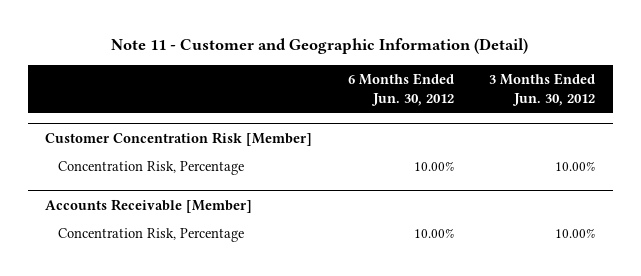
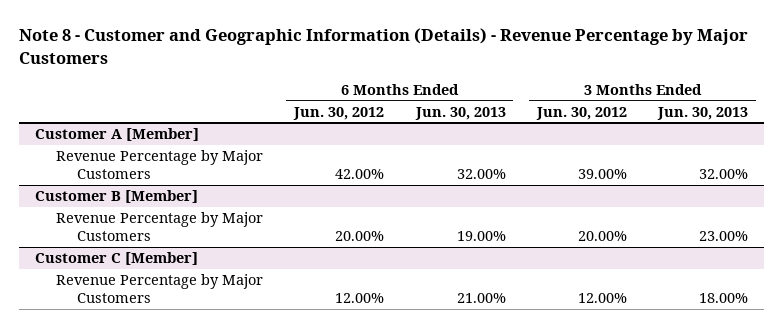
- Note 11 - Customer and Geographic Information (Detail)
+ Note 8 - Customer and Geographic Information (Details) - Revenue Percentage by Major Customers
- | 6 Months Ended Jun. 30, 2012 | 3 Months Ended Jun. 30, 2012
+ | 6 Months Ended Jun. 30, 2012 | 6 Months Ended Jun. 30, 2013 | 3 Months Ended Jun. 30, 2012 | 3 Months Ended Jun. 30, 2013
- Customer Concentration Risk [Member]
- Concentration Risk, Percentage | 10.00% | 10.00%
- Accounts Receivable [Member]
- Concentration Risk, Percentage | 10.00% | 10.00%
+ Customer A [Member]
+ Revenue Percentage by Major Customers | 42.00% | 32.00% | 39.00% | 32.00%
+ Customer B [Member]
+ Revenue Percentage by Major Customers | 20.00% | 19.00% | 20.00% | 23.00%
+ Customer C [Member]
+ Revenue Percentage by Major Customers | 12.00% | 21.00% | 12.00% | 18.00%

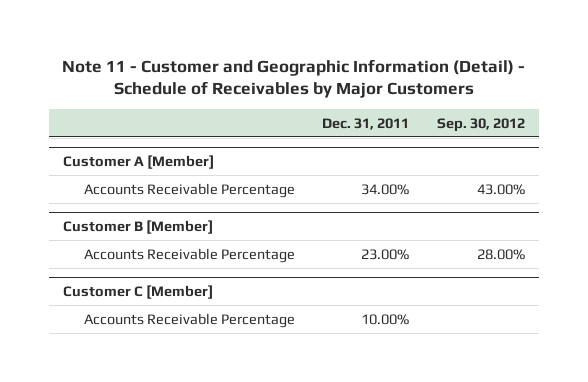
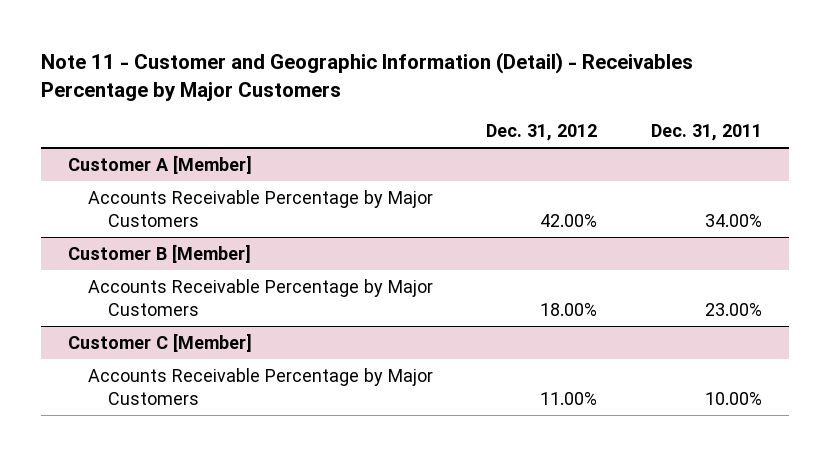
- Note 11 - Customer and Geographic Information (Detail) - Schedule of Receivables by Major Customers
+ Note 11 - Customer and Geographic Information (Detail) - Receivables Percentage by Major Customers
- | Dec. 31, 2011 | Sep. 30, 2012
+ | Dec. 31, 2012 | Dec. 31, 2011
@ Customer A [Member]
- Accounts Receivable Percentage | 34.00% | 43.00%
+ Accounts Receivable Percentage by Major Customers | 42.00% | 34.00%
@ Customer B [Member]
- Accounts Receivable Percentage | 23.00% | 28.00%
+ Accounts Receivable Percentage by Major Customers | 18.00% | 23.00%
@ Customer C [Member]
- Accounts Receivable Percentage | 10.00% |
+ Accounts Receivable Percentage by Major Customers | 11.00% | 10.00%

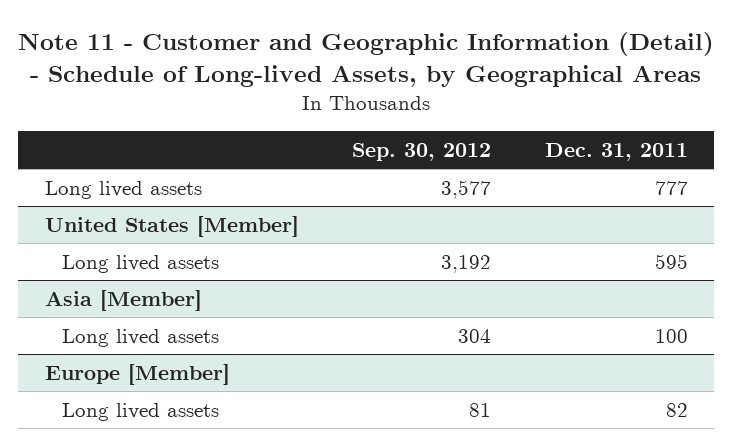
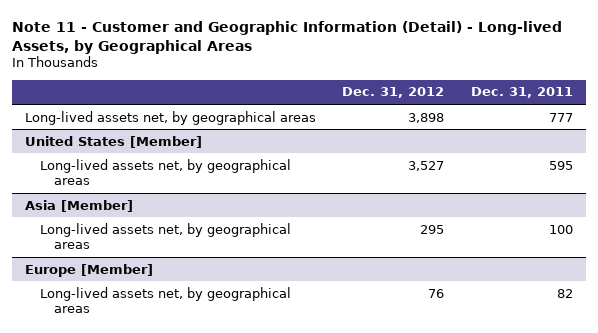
- Note 11 - Customer and Geographic Information (Detail) - Schedule of Long-lived Assets, by Geographical Areas
+ Note 11 - Customer and Geographic Information (Detail) - Long-lived Assets, by Geographical Areas
- | Sep. 30, 2012 | Dec. 31, 2011
+ | Dec. 31, 2012 | Dec. 31, 2011
- Long lived assets | 3,577 | 777
+ Long-lived assets net, by geographical areas | 3,898 | 777
@ United States [Member]
- Long lived assets | 3,192 | 595
+ Long-lived assets net, by geographical areas | 3,527 | 595
@ Asia [Member]
- Long lived assets | 304 | 100
+ Long-lived assets net, by geographical areas | 295 | 100
@ Europe [Member]
- Long lived assets | 81 | 82
+ Long-lived assets net, by geographical areas | 76 | 82

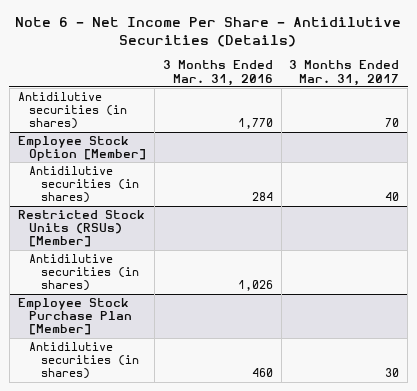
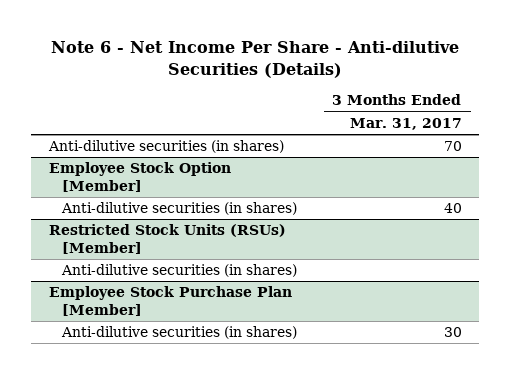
- Note 6 - Net Income Per Share - Antidilutive Securities (Details)
+ Note 6 - Net Income Per Share - Anti-dilutive Securities (Details)
- | 3 Months Ended Mar. 31, 2016 | 3 Months Ended Mar. 31, 2017
+ | 3 Months Ended Mar. 31, 2017
- Antidilutive securities (in shares) | 1,770 | 70
+ Anti-dilutive securities (in shares) | 70
@ Employee Stock Option [Member]
- Antidilutive securities (in shares) | 284 | 40
+ Anti-dilutive securities (in shares) | 40
@ Restricted Stock Units (RSUs) [Member]
- Antidilutive securities (in shares) | 1,026 |
+ Anti-dilutive securities (in shares)
@ Employee Stock Purchase Plan [Member]
- Antidilutive securities (in shares) | 460 | 30
+ Anti-dilutive securities (in shares) | 30

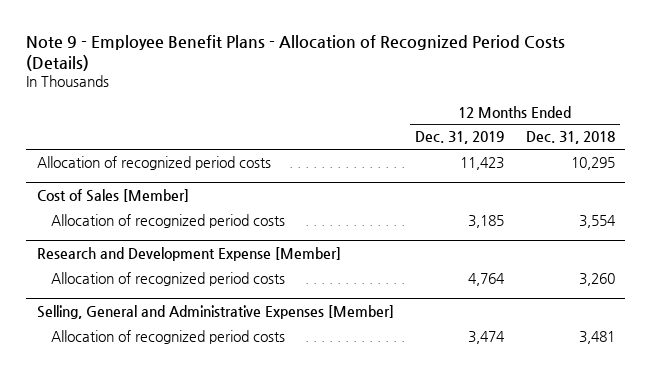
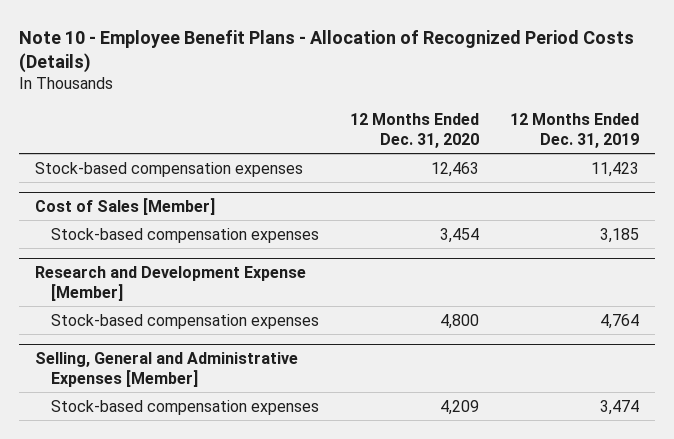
- Note 9 - Employee Benefit Plans - Allocation of Recognized Period Costs (Details)
+ Note 10 - Employee Benefit Plans - Allocation of Recognized Period Costs (Details)
- | 12 Months Ended Dec. 31, 2019 | 12 Months Ended Dec. 31, 2018
+ | 12 Months Ended Dec. 31, 2020 | 12 Months Ended Dec. 31, 2019
- Allocation of recognized period costs | 11,423 | 10,295
+ Stock-based compensation expenses | 12,463 | 11,423
@ Cost of Sales [Member]
- Allocation of recognized period costs | 3,185 | 3,554
+ Stock-based compensation expenses | 3,454 | 3,185
@ Research and Development Expense [Member]
- Allocation of recognized period costs | 4,764 | 3,260
+ Stock-based compensation expenses | 4,800 | 4,764
@ Selling, General and Administrative Expenses [Member]
- Allocation of recognized period costs | 3,474 | 3,481
+ Stock-based compensation expenses | 4,209 | 3,474

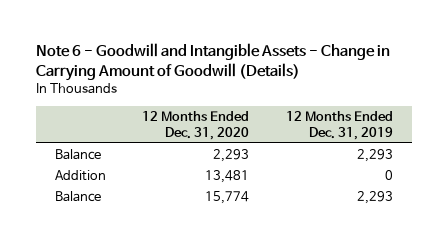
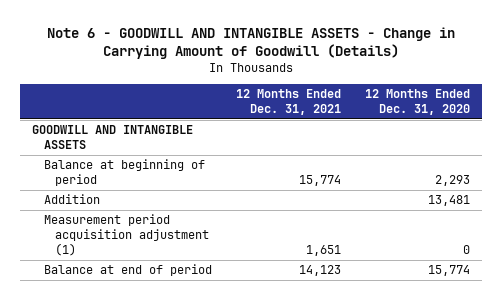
- Note 6 - Goodwill and Intangible Assets - Change in Carrying Amount of Goodwill (Details)
+ Note 6 - GOODWILL AND INTANGIBLE ASSETS - Change in Carrying Amount of Goodwill (Details)
- | 12 Months Ended Dec. 31, 2020 | 12 Months Ended Dec. 31, 2019
+ | 12 Months Ended Dec. 31, 2021 | 12 Months Ended Dec. 31, 2020
- Balance | 2,293 | 2,293
+ GOODWILL AND INTANGIBLE ASSETS
+ Balance at beginning of period | 15,774 | 2,293
- Balance | 15,774 | 2,293
+ Measurement period acquisition adjustment (1) | 1,651 | 0
+ Balance at end of period | 14,123 | 15,774

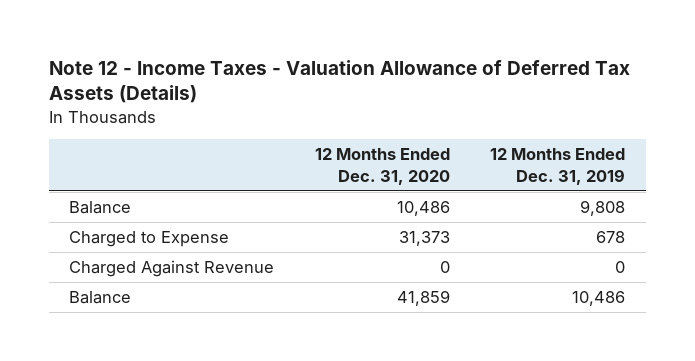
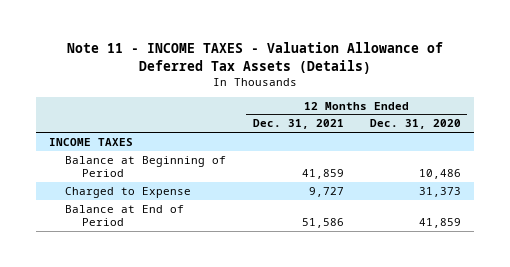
- Note 12 - Income Taxes - Valuation Allowance of Deferred Tax Assets (Details)
+ Note 11 - INCOME TAXES - Valuation Allowance of Deferred Tax Assets (Details)
- | 12 Months Ended Dec. 31, 2020 | 12 Months Ended Dec. 31, 2019
+ | 12 Months Ended Dec. 31, 2021 | 12 Months Ended Dec. 31, 2020
- Balance | 10,486 | 9,808
+ INCOME TAXES
+ Balance at Beginning of Period | 41,859 | 10,486
- Charged Against Revenue | 0 | 0
- Balance | 41,859 | 10,486
+ Balance at End of Period | 51,586 | 41,859

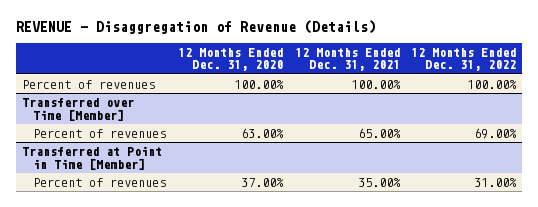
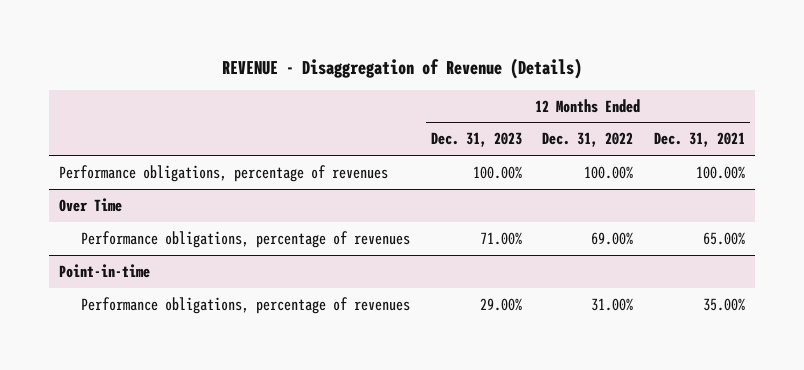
- | 12 Months Ended Dec. 31, 2020 | 12 Months Ended Dec. 31, 2021 | 12 Months Ended Dec. 31, 2022
+ | 12 Months Ended Dec. 31, 2023 | 12 Months Ended Dec. 31, 2022 | 12 Months Ended Dec. 31, 2021
- Percent of revenues | 100.00% | 100.00% | 100.00%
- Transferred over Time [Member]
- Percent of revenues | 63.00% | 65.00% | 69.00%
- Transferred at Point in Time [Member]
- Percent of revenues | 37.00% | 35.00% | 31.00%
+ Performance obligations, percentage of revenues | 100.00% | 100.00% | 100.00%
+ Over Time
+ Performance obligations, percentage of revenues | 71.00% | 69.00% | 65.00%
+ Point-in-time
+ Performance obligations, percentage of revenues | 29.00% | 31.00% | 35.00%

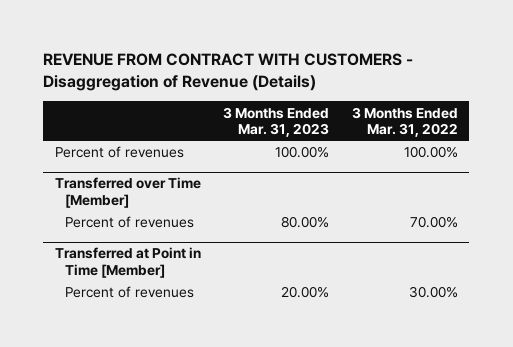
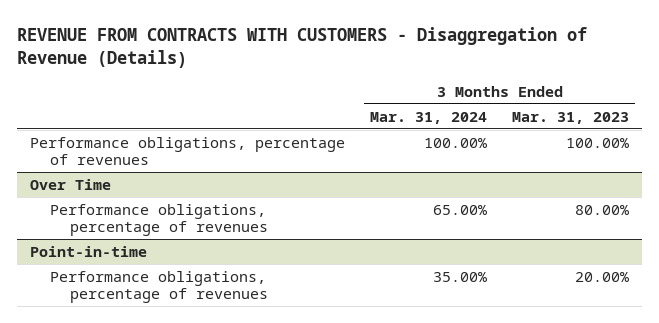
- REVENUE FROM CONTRACT WITH CUSTOMERS - Disaggregation of Revenue (Details)
+ REVENUE FROM CONTRACTS WITH CUSTOMERS - Disaggregation of Revenue (Details)
- | 3 Months Ended Mar. 31, 2023 | 3 Months Ended Mar. 31, 2022
+ | 3 Months Ended Mar. 31, 2024 | 3 Months Ended Mar. 31, 2023
- Percent of revenues | 100.00% | 100.00%
- Transferred over Time [Member]
- Percent of revenues | 80.00% | 70.00%
- Transferred at Point in Time [Member]
- Percent of revenues | 20.00% | 30.00%
+ Performance obligations, percentage of revenues | 100.00% | 100.00%
+ Over Time
+ Performance obligations, percentage of revenues | 65.00% | 80.00%
+ Point-in-time
+ Performance obligations, percentage of revenues | 35.00% | 20.00%

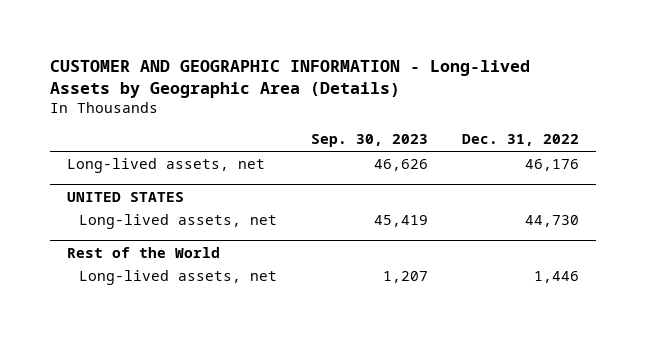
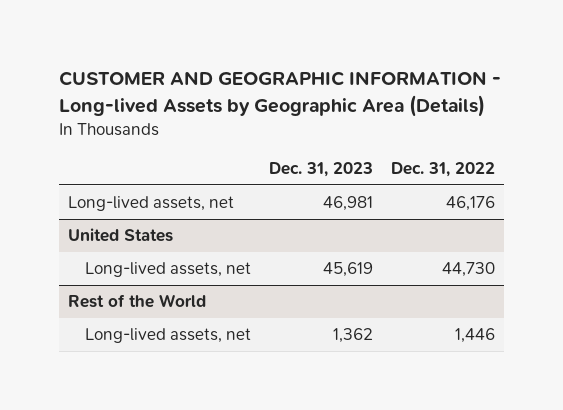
- | Sep. 30, 2023 | Dec. 31, 2022
+ | Dec. 31, 2023 | Dec. 31, 2022
- UNITED STATES
+ United States

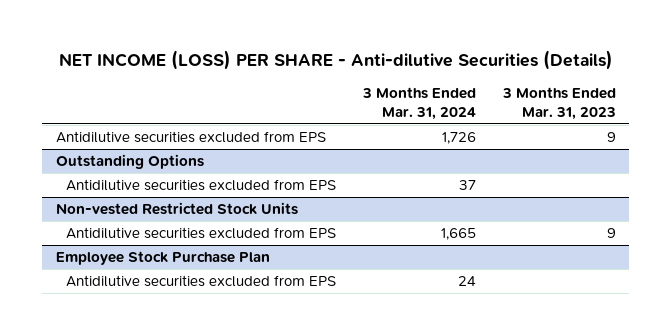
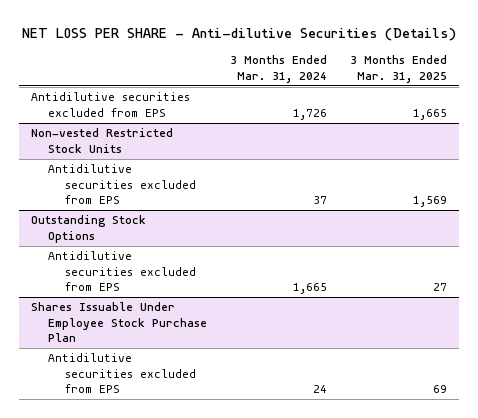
- NET INCOME (LOSS) PER SHARE - Anti-dilutive Securities (Details)
+ NET LOSS PER SHARE - Anti-dilutive Securities (Details)
- | 3 Months Ended Mar. 31, 2024 | 3 Months Ended Mar. 31, 2023
+ | 3 Months Ended Mar. 31, 2024 | 3 Months Ended Mar. 31, 2025
- Outstanding Options
- Antidilutive securities excluded from EPS | 37 |
@ Non-vested Restricted Stock Units
+ Antidilutive securities excluded from EPS | 37 | 1,569
+ Outstanding Stock Options
- Employee Stock Purchase Plan
+ Shares Issuable Under Employee Stock Purchase Plan

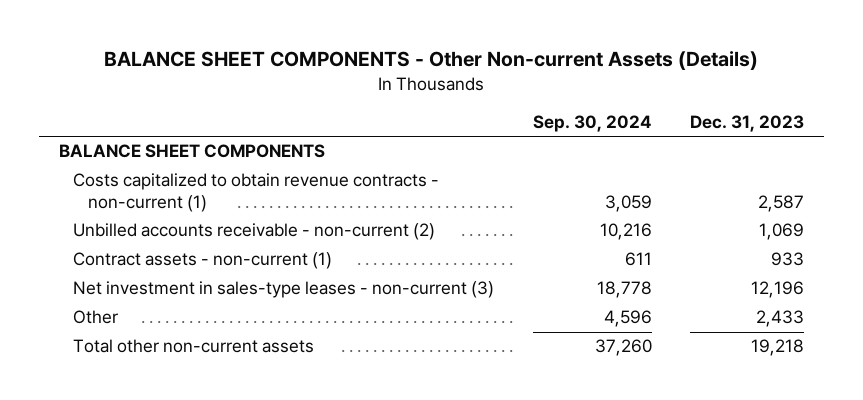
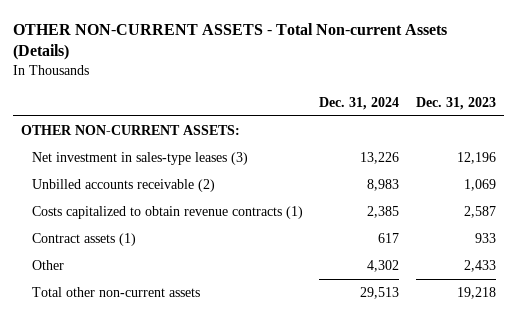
- BALANCE SHEET COMPONENTS - Other Non-current Assets (Details)
+ OTHER NON-CURRENT ASSETS - Total Non-current Assets (Details)
- | Sep. 30, 2024 | Dec. 31, 2023
+ | Dec. 31, 2024 | Dec. 31, 2023
- BALANCE SHEET COMPONENTS
- Costs capitalized to obtain revenue contracts - non-current (1) | 3,059 | 2,587
- Unbilled accounts receivable - non-current (2) | 10,216 | 1,069
- Contract assets - non-current (1) | 611 | 933
- Net investment in sales-type leases - non-current (3) | 18,778 | 12,196
+ OTHER NON-CURRENT ASSETS:
+ Net investment in sales-type leases (3) | 13,226 | 12,196
+ Unbilled accounts receivable (2) | 8,983 | 1,069
+ Costs capitalized to obtain revenue contracts (1) | 2,385 | 2,587
+ Contract assets (1) | 617 | 933

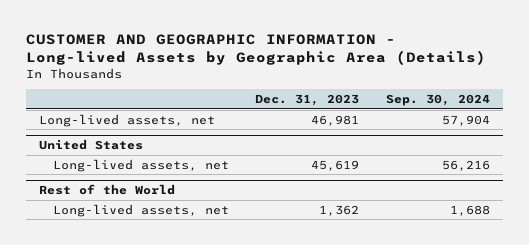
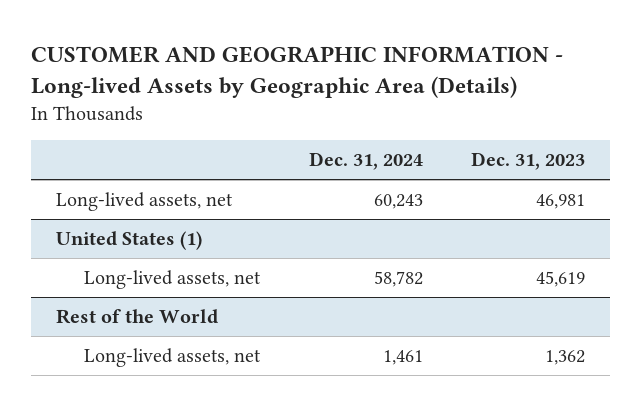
- | Dec. 31, 2023 | Sep. 30, 2024
+ | Dec. 31, 2024 | Dec. 31, 2023
- United States
+ United States (1)

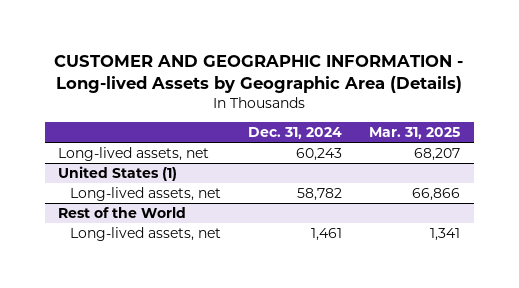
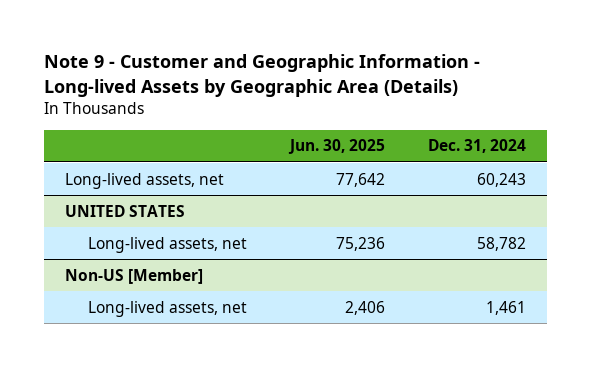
- CUSTOMER AND GEOGRAPHIC INFORMATION - Long-lived Assets by Geographic Area (Details)
+ Note 9 - Customer and Geographic Information - Long-lived Assets by Geographic Area (Details)
- | Dec. 31, 2024 | Mar. 31, 2025
+ | Jun. 30, 2025 | Dec. 31, 2024
- United States (1)
+ UNITED STATES
- Rest of the World
+ Non-US [Member]

